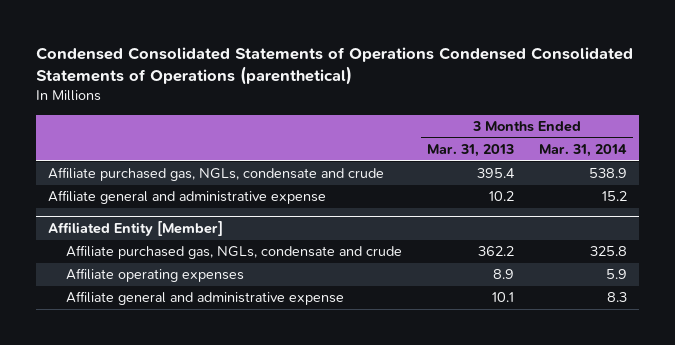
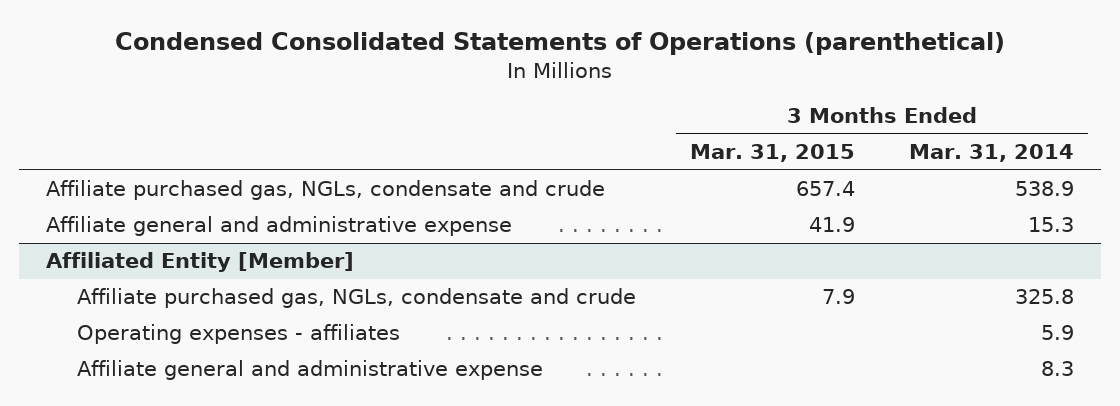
- Condensed Consolidated Statements of Operations Condensed Consolidated Statements of Operations (parenthetical)
+ Condensed Consolidated Statements of Operations (parenthetical)
- | 3 Months Ended Mar. 31, 2013 | 3 Months Ended Mar. 31, 2014
+ | 3 Months Ended Mar. 31, 2015 | 3 Months Ended Mar. 31, 2014
- Affiliate general and administrative expense | 10.2 | 15.2
+ Affiliate general and administrative expense | 41.9 | 15.3
@ Affiliated Entity [Member]
- Affiliate operating expenses | 8.9 | 5.9
+ Operating expenses - affiliates | | 5.9

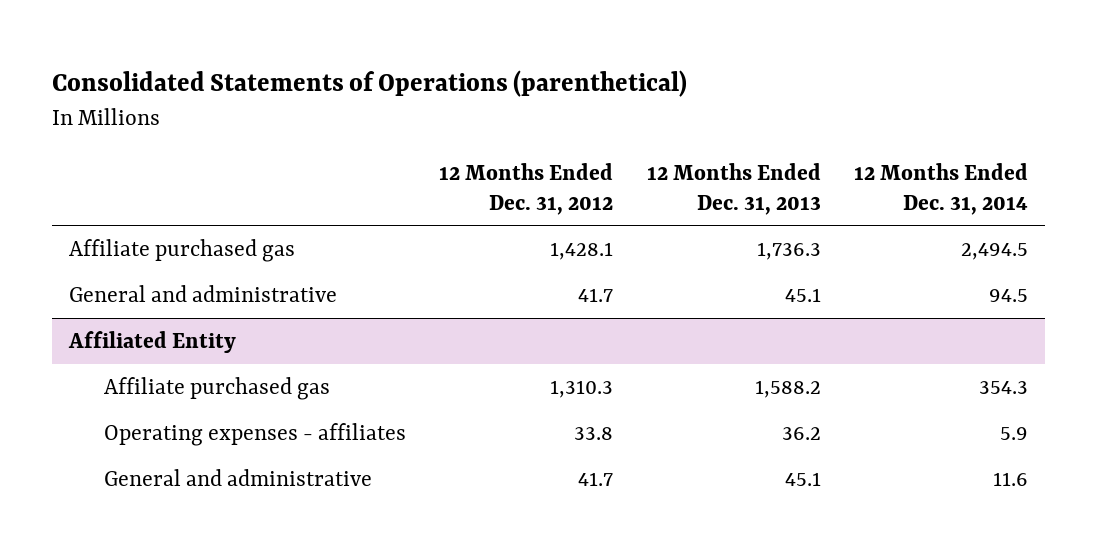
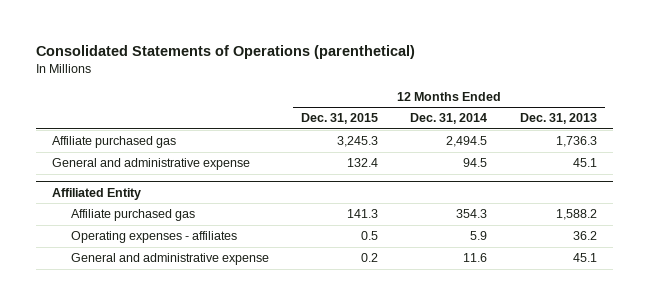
- | 12 Months Ended Dec. 31, 2012 | 12 Months Ended Dec. 31, 2013 | 12 Months Ended Dec. 31, 2014
+ | 12 Months Ended Dec. 31, 2015 | 12 Months Ended Dec. 31, 2014 | 12 Months Ended Dec. 31, 2013
- General and administrative | 41.7 | 45.1 | 94.5
+ General and administrative expense | 132.4 | 94.5 | 45.1
@ Affiliated Entity
- General and administrative | 41.7 | 45.1 | 11.6
+ General and administrative expense | 0.2 | 11.6 | 45.1

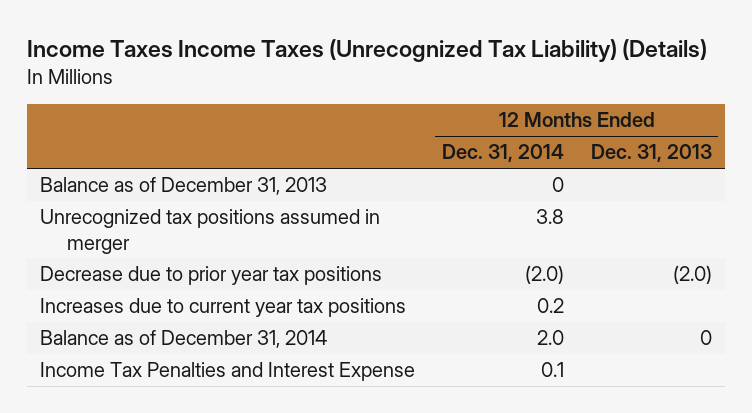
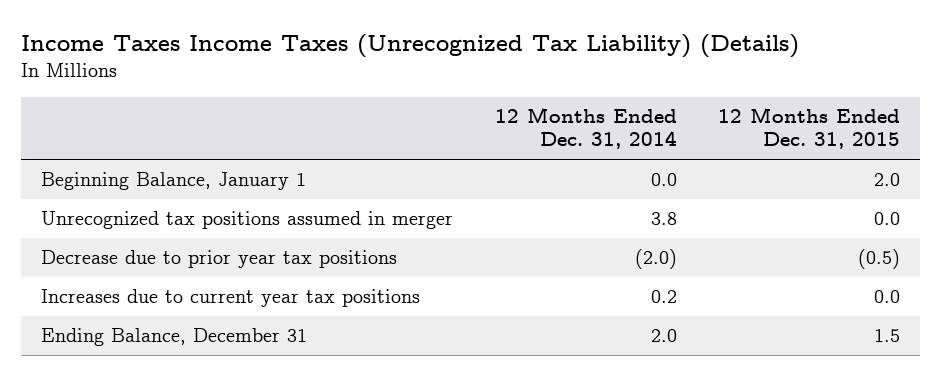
- | 12 Months Ended Dec. 31, 2014 | 12 Months Ended Dec. 31, 2013
+ | 12 Months Ended Dec. 31, 2014 | 12 Months Ended Dec. 31, 2015
- Balance as of December 31, 2013 | 0 |
+ Beginning Balance, January 1 | 0.0 | 2.0
- Balance as of December 31, 2014 | 2.0 | 0
- Income Tax Penalties and Interest Expense | 0.1 |
+ Ending Balance, December 31 | 2.0 | 1.5

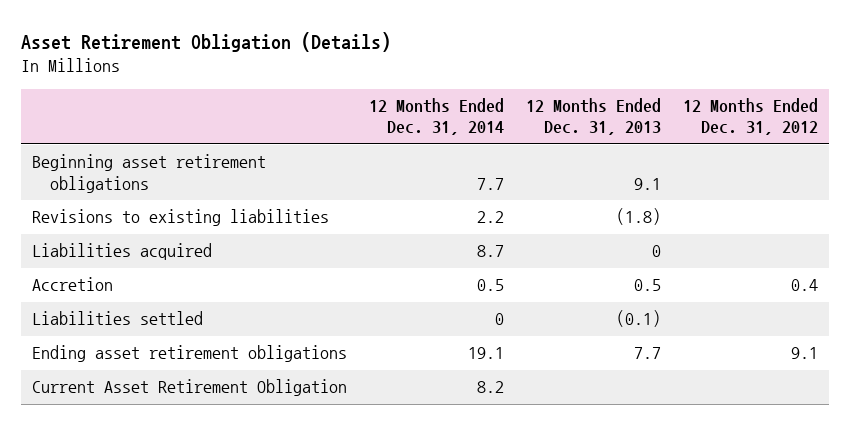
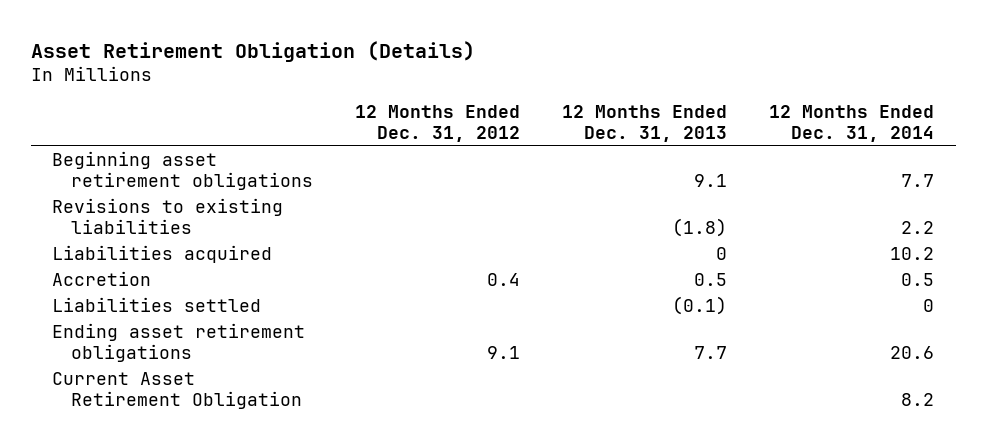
- | 12 Months Ended Dec. 31, 2014 | 12 Months Ended Dec. 31, 2013 | 12 Months Ended Dec. 31, 2012
+ | 12 Months Ended Dec. 31, 2012 | 12 Months Ended Dec. 31, 2013 | 12 Months Ended Dec. 31, 2014
- Liabilities acquired | 8.7 | 0 |
+ Liabilities acquired | | 0 | 10.2
- Ending asset retirement obligations | 19.1 | 7.7 | 9.1
+ Ending asset retirement obligations | 9.1 | 7.7 | 20.6

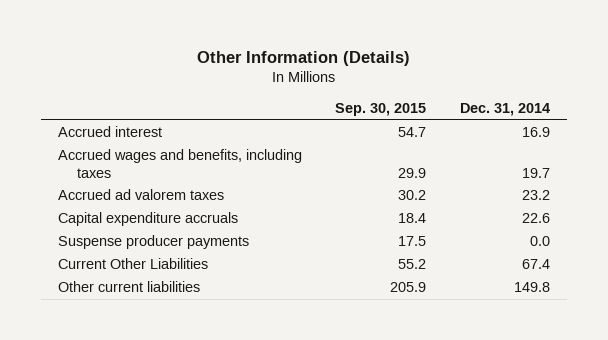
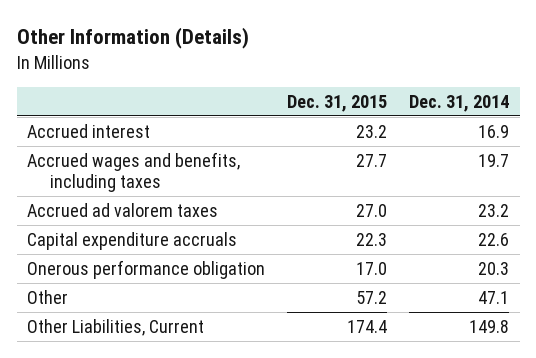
- | Sep. 30, 2015 | Dec. 31, 2014
+ | Dec. 31, 2015 | Dec. 31, 2014
- Suspense producer payments | 17.5 | 0.0
- Current Other Liabilities | 55.2 | 67.4
- Other current liabilities | 205.9 | 149.8
+ Onerous performance obligation | 17.0 | 20.3
+ Other | 57.2 | 47.1
+ Other Liabilities, Current | 174.4 | 149.8

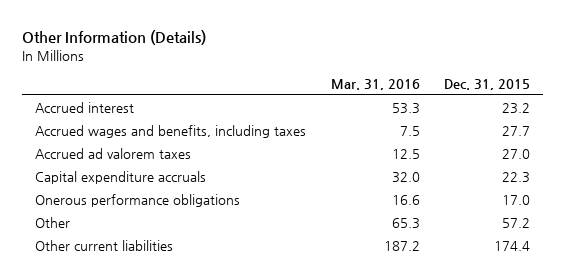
- | Dec. 31, 2015 | Dec. 31, 2014
+ | Mar. 31, 2016 | Dec. 31, 2015
- Onerous performance obligation | 17.0 | 20.3
+ Onerous performance obligations | 16.6 | 17.0
- Other Liabilities, Current | 174.4 | 149.8
+ Other current liabilities | 187.2 | 174.4

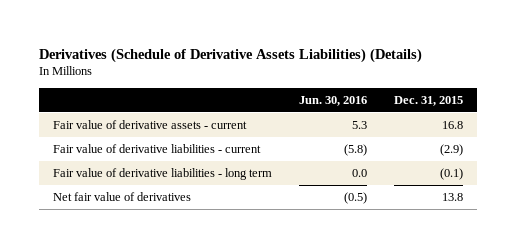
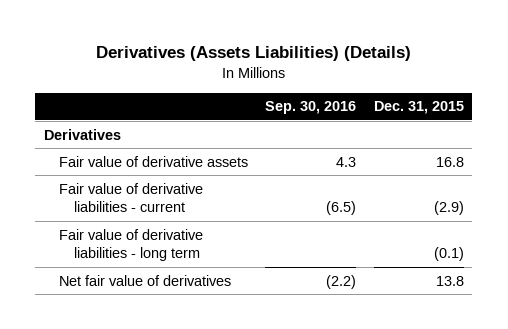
- Derivatives (Schedule of Derivative Assets Liabilities) (Details)
+ Derivatives (Assets Liabilities) (Details)
- | Jun. 30, 2016 | Dec. 31, 2015
+ | Sep. 30, 2016 | Dec. 31, 2015
- Fair value of derivative assets - current | 5.3 | 16.8
+ Derivatives
+ Fair value of derivative assets | 4.3 | 16.8

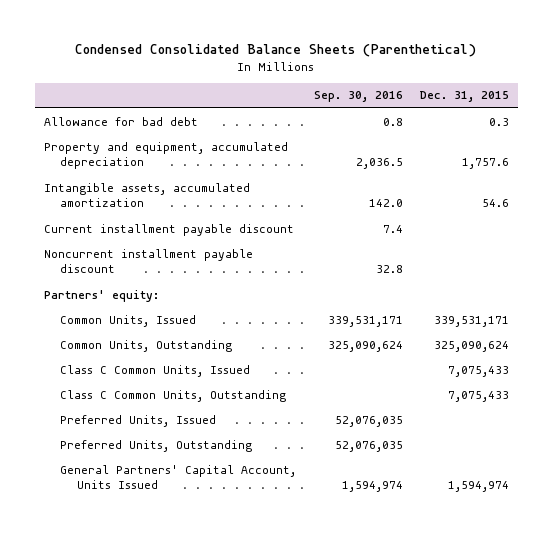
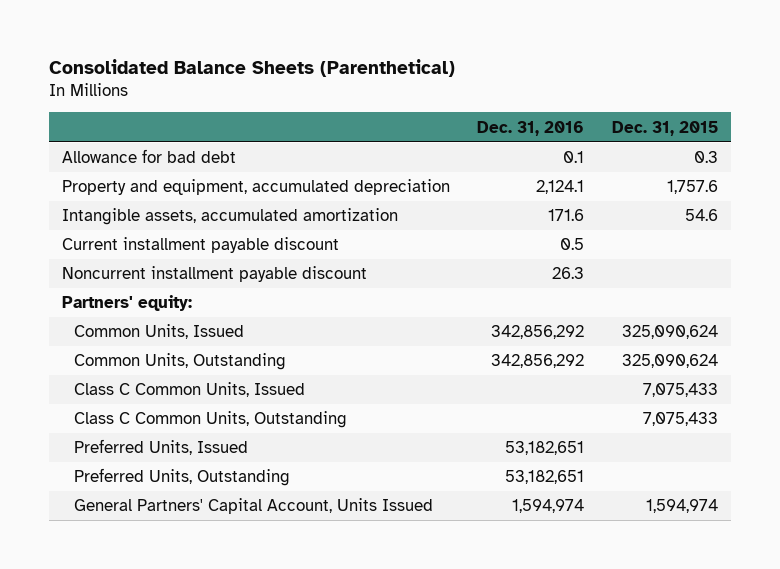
- Condensed Consolidated Balance Sheets (Parenthetical)
+ Consolidated Balance Sheets (Parenthetical)
- | Sep. 30, 2016 | Dec. 31, 2015
+ | Dec. 31, 2016 | Dec. 31, 2015
- Common Units, Issued | 339,531,171 | 339,531,171
+ Common Units, Issued | 342,856,292 | 325,090,624

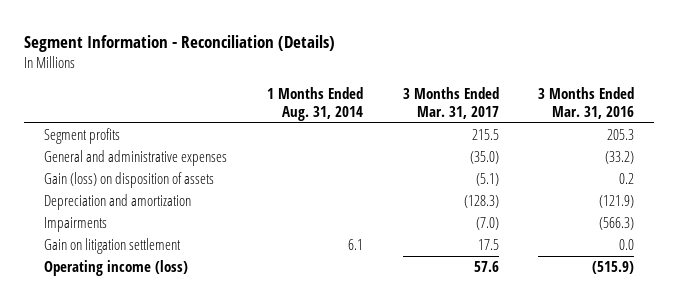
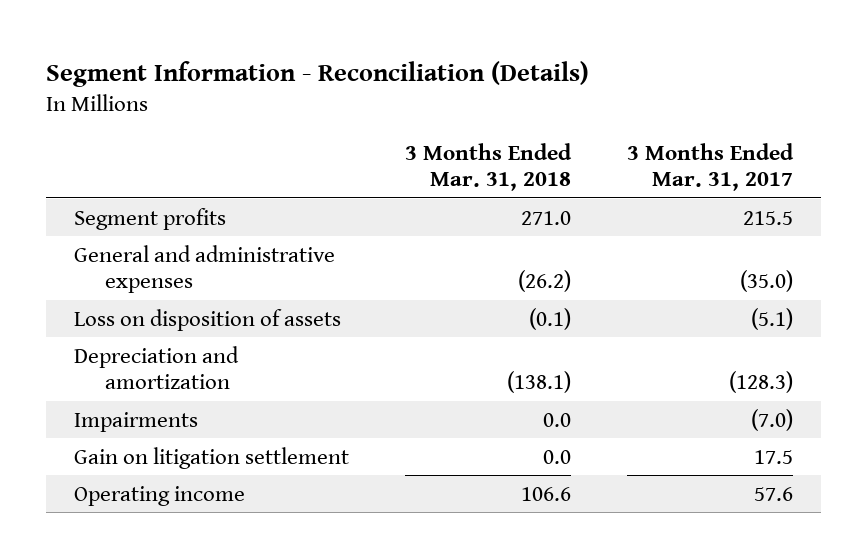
- | 1 Months Ended Aug. 31, 2014 | 3 Months Ended Mar. 31, 2017 | 3 Months Ended Mar. 31, 2016
+ | 3 Months Ended Mar. 31, 2018 | 3 Months Ended Mar. 31, 2017
- Gain (loss) on disposition of assets | | (5.1) | 0.2
+ Loss on disposition of assets | (0.1) | (5.1)
- Operating income (loss) | | 57.6 | (515.9)
+ Operating income | 106.6 | 57.6

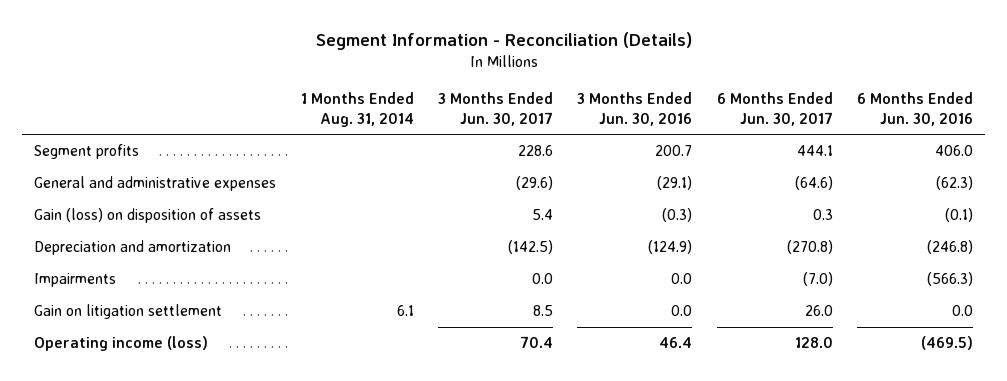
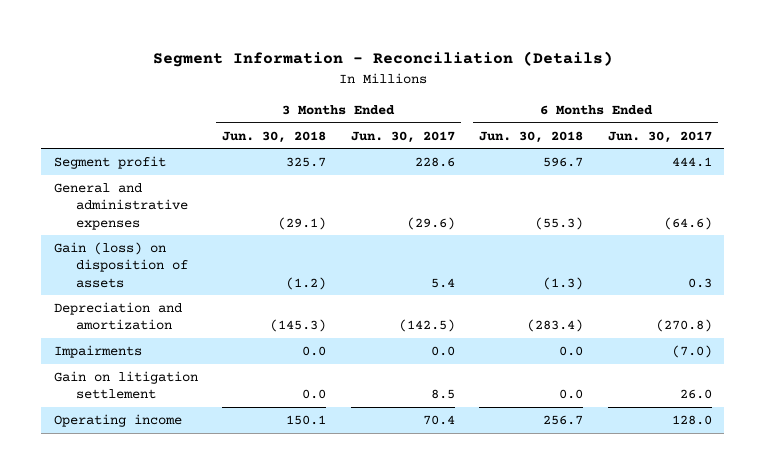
- | 1 Months Ended Aug. 31, 2014 | 3 Months Ended Jun. 30, 2017 | 3 Months Ended Jun. 30, 2016 | 6 Months Ended Jun. 30, 2017 | 6 Months Ended Jun. 30, 2016
+ | 3 Months Ended Jun. 30, 2018 | 3 Months Ended Jun. 30, 2017 | 6 Months Ended Jun. 30, 2018 | 6 Months Ended Jun. 30, 2017
- Segment profits | | 228.6 | 200.7 | 444.1 | 406.0
+ Segment profit | 325.7 | 228.6 | 596.7 | 444.1
- Operating income (loss) | | 70.4 | 46.4 | 128.0 | (469.5)
+ Operating income | 150.1 | 70.4 | 256.7 | 128.0

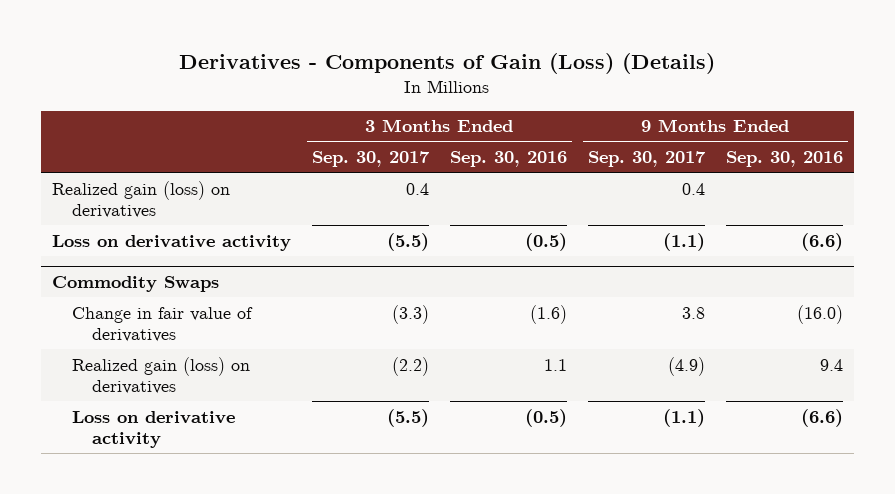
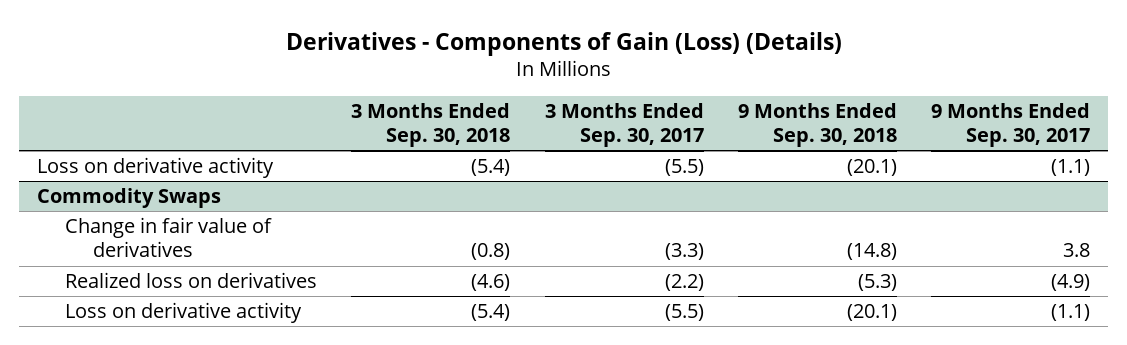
- | 3 Months Ended Sep. 30, 2017 | 3 Months Ended Sep. 30, 2016 | 9 Months Ended Sep. 30, 2017 | 9 Months Ended Sep. 30, 2016
+ | 3 Months Ended Sep. 30, 2018 | 3 Months Ended Sep. 30, 2017 | 9 Months Ended Sep. 30, 2018 | 9 Months Ended Sep. 30, 2017
- Realized gain (loss) on derivatives | 0.4 | | 0.4 |
@ Commodity Swaps
- Realized gain (loss) on derivatives | (2.2) | 1.1 | (4.9) | 9.4
+ Realized loss on derivatives | (4.6) | (2.2) | (5.3) | (4.9)

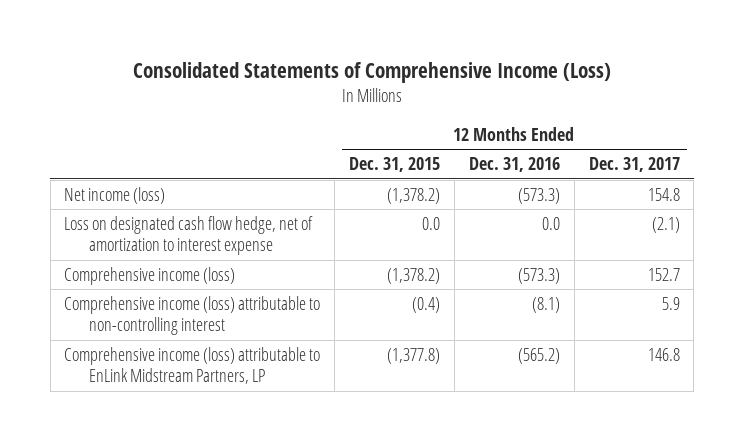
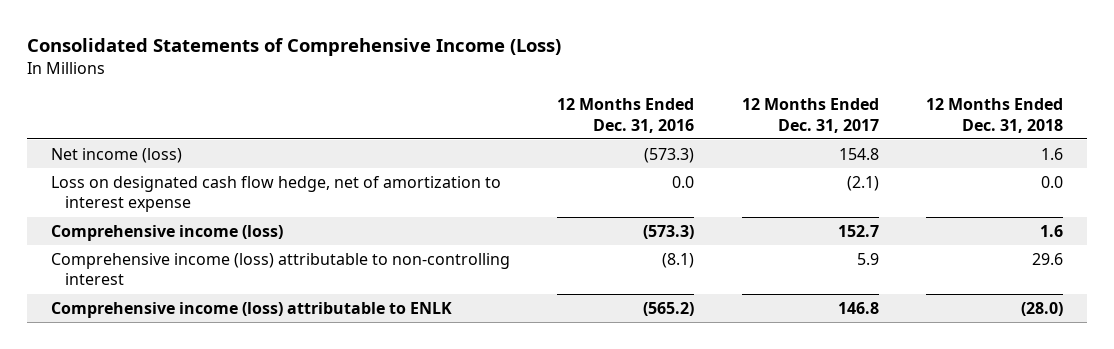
- | 12 Months Ended Dec. 31, 2015 | 12 Months Ended Dec. 31, 2016 | 12 Months Ended Dec. 31, 2017
+ | 12 Months Ended Dec. 31, 2016 | 12 Months Ended Dec. 31, 2017 | 12 Months Ended Dec. 31, 2018
- Comprehensive income (loss) attributable to EnLink Midstream Partners, LP | (1,377.8) | (565.2) | 146.8
+ Comprehensive income (loss) attributable to ENLK | (565.2) | 146.8 | (28.0)

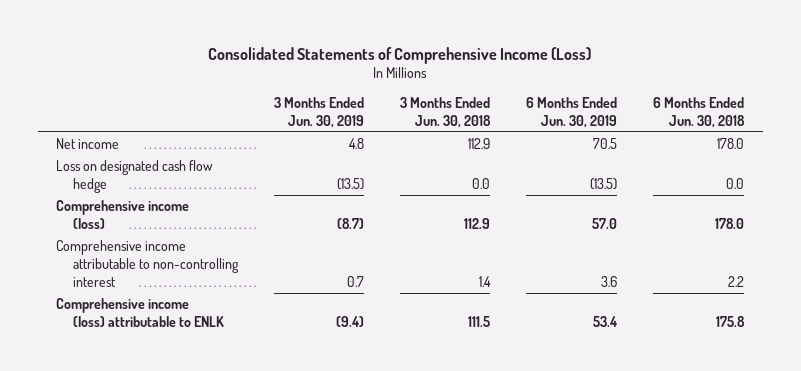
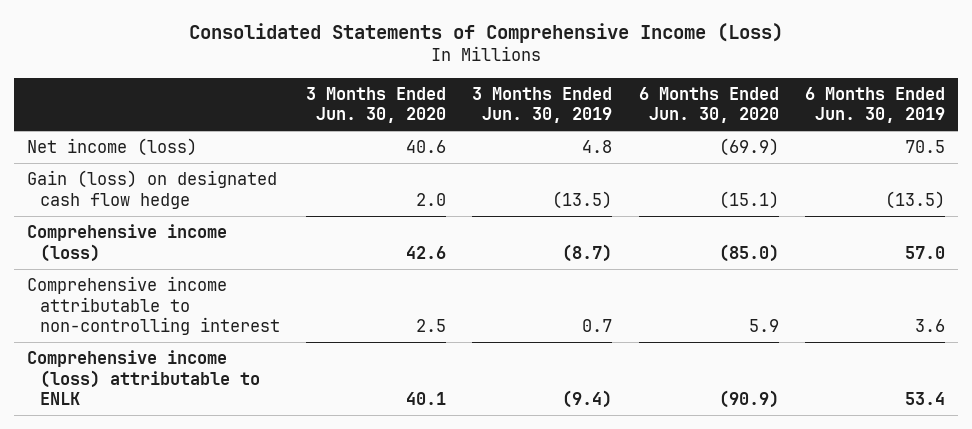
- | 3 Months Ended Jun. 30, 2019 | 3 Months Ended Jun. 30, 2018 | 6 Months Ended Jun. 30, 2019 | 6 Months Ended Jun. 30, 2018
+ | 3 Months Ended Jun. 30, 2020 | 3 Months Ended Jun. 30, 2019 | 6 Months Ended Jun. 30, 2020 | 6 Months Ended Jun. 30, 2019
- Net income | 4.8 | 112.9 | 70.5 | 178.0
- Loss on designated cash flow hedge | (13.5) | 0.0 | (13.5) | 0.0
+ Net income (loss) | 40.6 | 4.8 | (69.9) | 70.5
+ Gain (loss) on designated cash flow hedge | 2.0 | (13.5) | (15.1) | (13.5)

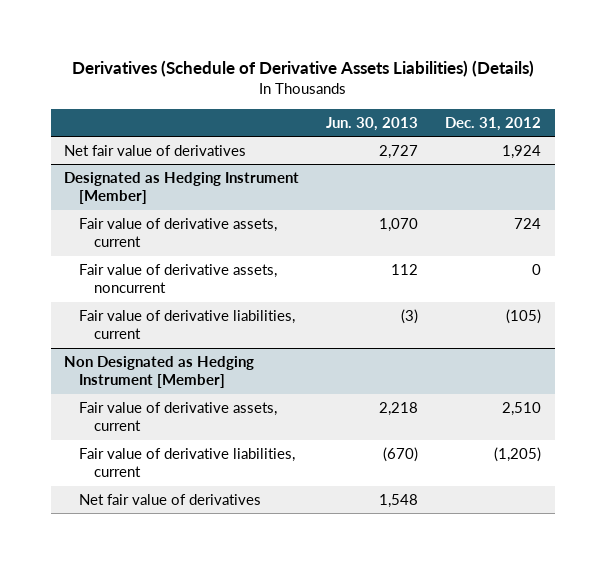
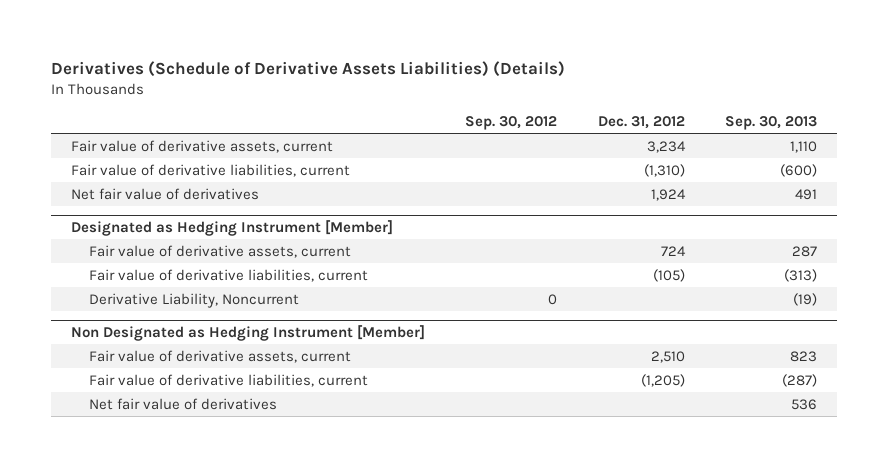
- | Jun. 30, 2013 | Dec. 31, 2012
+ | Sep. 30, 2012 | Dec. 31, 2012 | Sep. 30, 2013
+ Fair value of derivative assets, current | | 3,234 | 1,110
+ Fair value of derivative liabilities, current | | (1,310) | (600)
@ Designated as Hedging Instrument [Member]
- Fair value of derivative assets, noncurrent | 112 | 0
+ Derivative Liability, Noncurrent | 0 | | (19)

